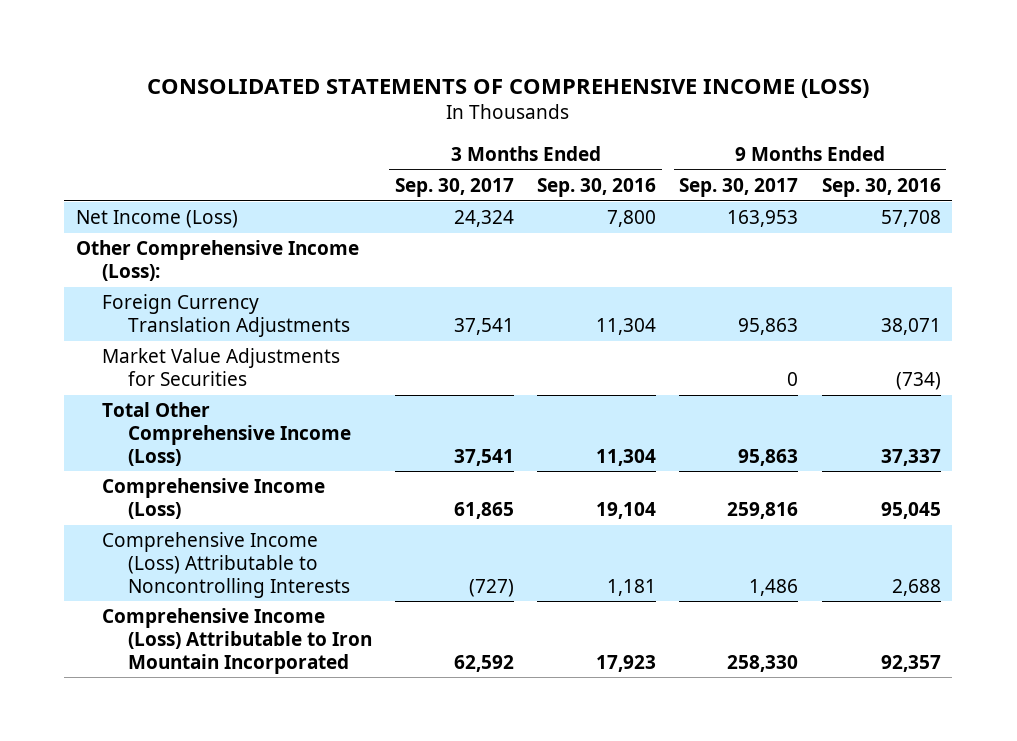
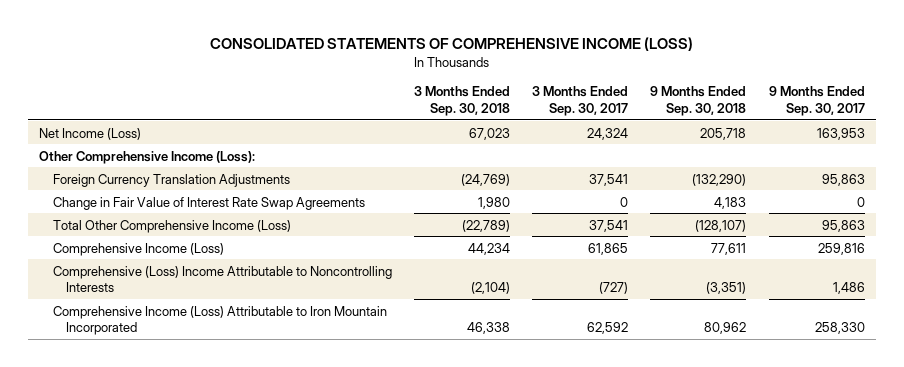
- | 3 Months Ended Sep. 30, 2017 | 3 Months Ended Sep. 30, 2016 | 9 Months Ended Sep. 30, 2017 | 9 Months Ended Sep. 30, 2016
+ | 3 Months Ended Sep. 30, 2018 | 3 Months Ended Sep. 30, 2017 | 9 Months Ended Sep. 30, 2018 | 9 Months Ended Sep. 30, 2017
- Market Value Adjustments for Securities | | | 0 | (734)
+ Change in Fair Value of Interest Rate Swap Agreements | 1,980 | 0 | 4,183 | 0
- Comprehensive Income (Loss) Attributable to Noncontrolling Interests | (727) | 1,181 | 1,486 | 2,688
+ Comprehensive (Loss) Income Attributable to Noncontrolling Interests | (2,104) | (727) | (3,351) | 1,486

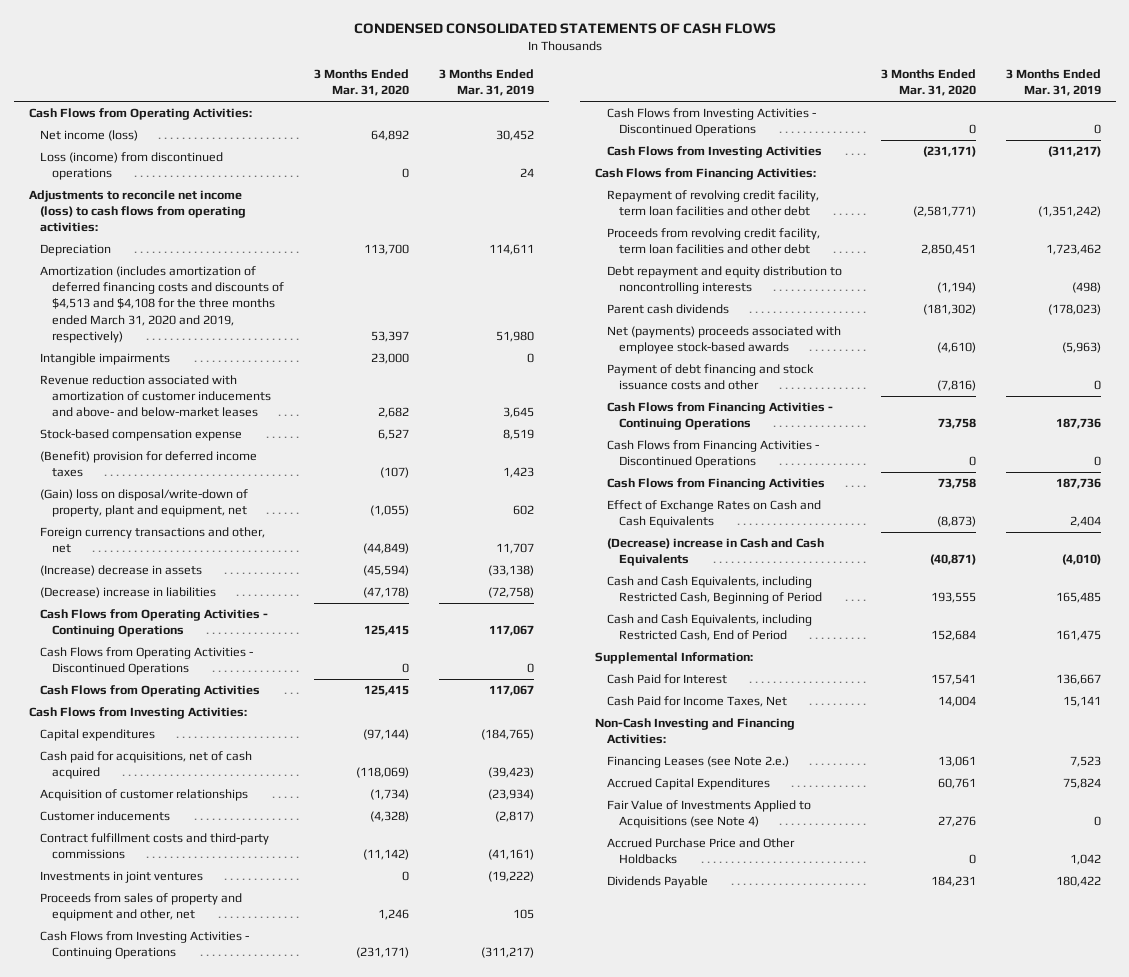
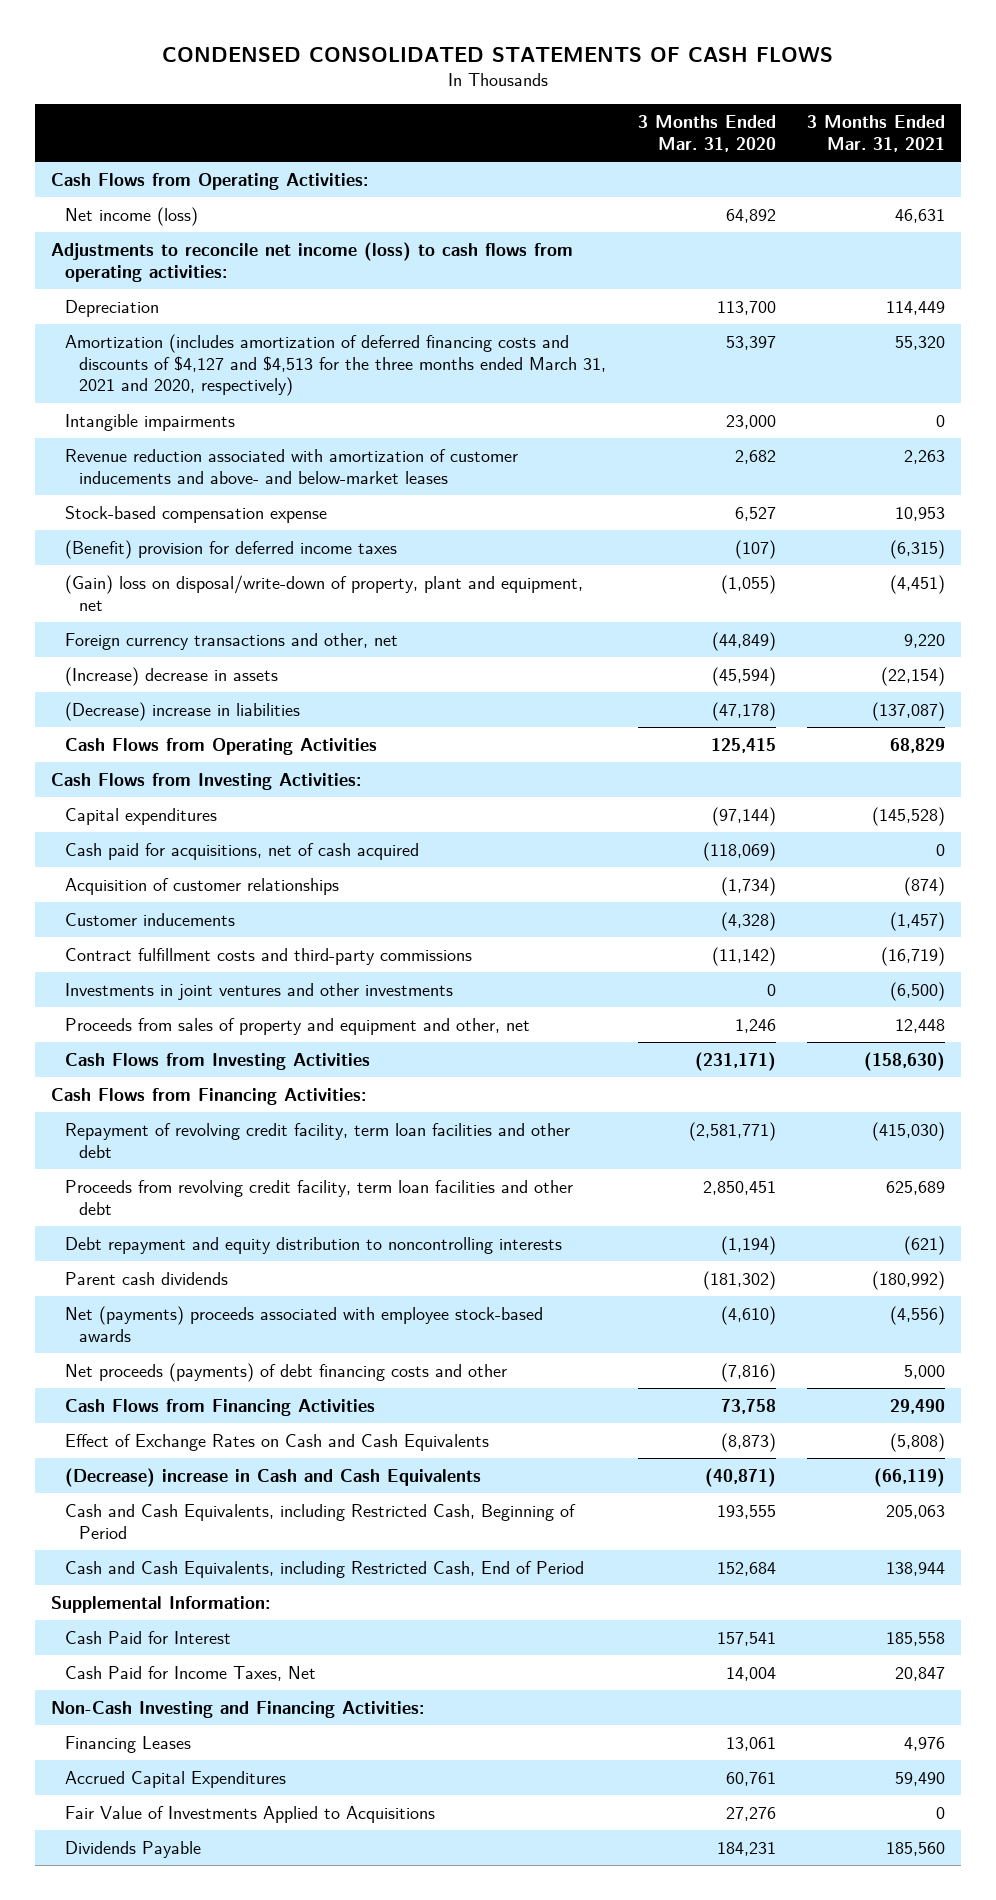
- | 3 Months Ended Mar. 31, 2020 | 3 Months Ended Mar. 31, 2019
+ | 3 Months Ended Mar. 31, 2020 | 3 Months Ended Mar. 31, 2021
- Loss (income) from discontinued operations | 0 | 24
- Amortization (includes amortization of deferred financing costs and discounts of $4,513 and $4,108 for the three months ended March 31, 2020 and 2019, respectively) | 53,397 | 51,980
+ Amortization (includes amortization of deferred financing costs and discounts of $4,127 and $4,513 for the three months ended March 31, 2021 and 2020, respectively) | 53,397 | 55,320
- Cash Flows from Operating Activities - Continuing Operations | 125,415 | 117,067
- Cash Flows from Operating Activities - Discontinued Operations | 0 | 0
- Investments in joint ventures | 0 | (19,222)
+ Investments in joint ventures and other investments | 0 | (6,500)
- Cash Flows from Investing Activities - Continuing Operations | (231,171) | (311,217)
- Cash Flows from Investing Activities - Discontinued Operations | 0 | 0
- Payment of debt financing and stock issuance costs and other | (7,816) | 0
- Cash Flows from Financing Activities - Continuing Operations | 73,758 | 187,736
- Cash Flows from Financing Activities - Discontinued Operations | 0 | 0
+ Net proceeds (payments) of debt financing costs and other | (7,816) | 5,000
- Financing Leases (see Note 2.e.) | 13,061 | 7,523
+ Financing Leases | 13,061 | 4,976
- Fair Value of Investments Applied to Acquisitions (see Note 4) | 27,276 | 0
- Accrued Purchase Price and Other Holdbacks | 0 | 1,042
+ Fair Value of Investments Applied to Acquisitions | 27,276 | 0

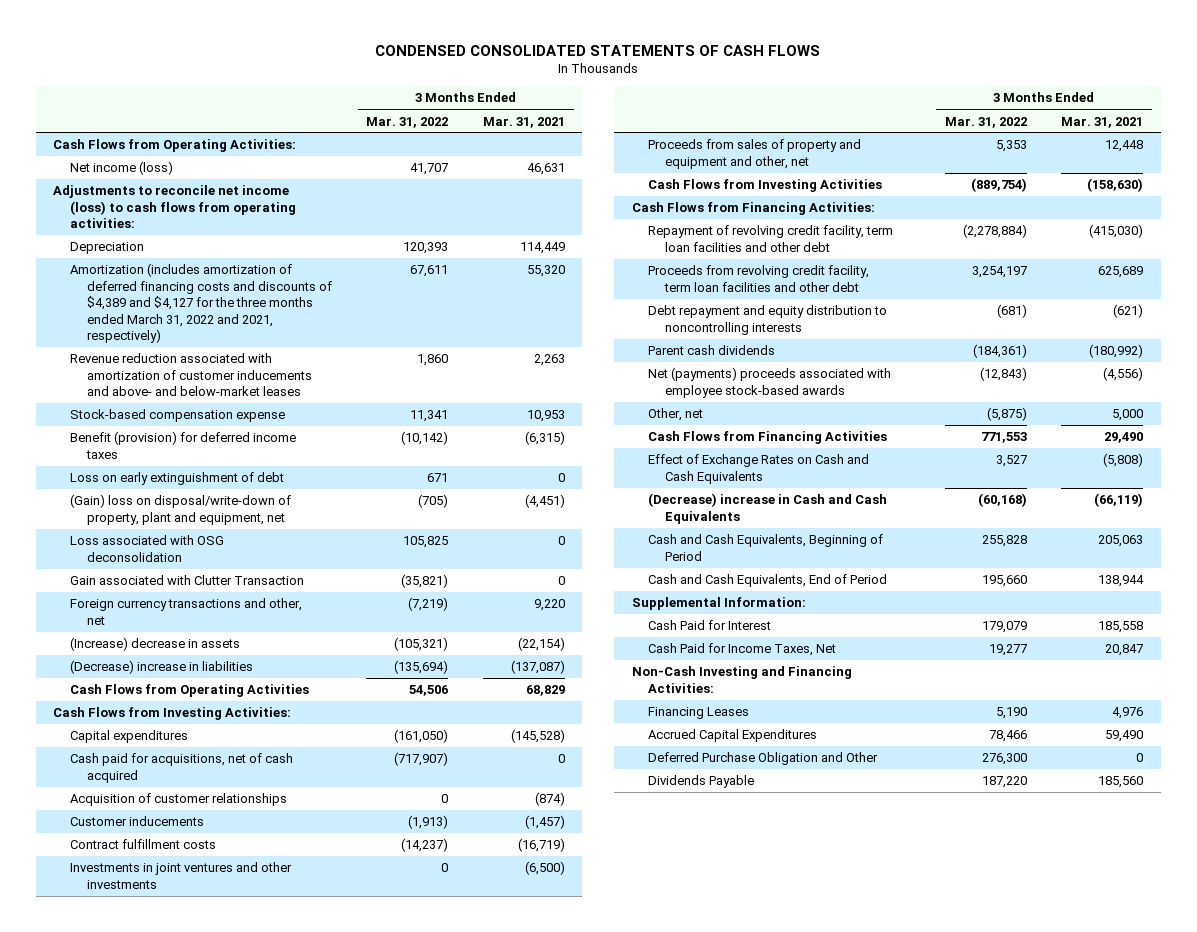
- | 3 Months Ended Mar. 31, 2020 | 3 Months Ended Mar. 31, 2021
+ | 3 Months Ended Mar. 31, 2022 | 3 Months Ended Mar. 31, 2021
- Amortization (includes amortization of deferred financing costs and discounts of $4,127 and $4,513 for the three months ended March 31, 2021 and 2020, respectively) | 53,397 | 55,320
- Intangible impairments | 23,000 | 0
+ Amortization (includes amortization of deferred financing costs and discounts of $4,389 and $4,127 for the three months ended March 31, 2022 and 2021, respectively) | 67,611 | 55,320
- (Benefit) provision for deferred income taxes | (107) | (6,315)
+ Benefit (provision) for deferred income taxes | (10,142) | (6,315)
+ Loss on early extinguishment of debt | 671 | 0
+ Loss associated with OSG deconsolidation | 105,825 | 0
+ Gain associated with Clutter Transaction | (35,821) | 0
- Contract fulfillment costs and third-party commissions | (11,142) | (16,719)
+ Contract fulfillment costs | (14,237) | (16,719)
- Net proceeds (payments) of debt financing costs and other | (7,816) | 5,000
+ Other, net | (5,875) | 5,000
- Cash and Cash Equivalents, including Restricted Cash, Beginning of Period | 193,555 | 205,063
- Cash and Cash Equivalents, including Restricted Cash, End of Period | 152,684 | 138,944
+ Cash and Cash Equivalents, Beginning of Period | 255,828 | 205,063
+ Cash and Cash Equivalents, End of Period | 195,660 | 138,944
- Fair Value of Investments Applied to Acquisitions | 27,276 | 0
+ Deferred Purchase Obligation and Other | 276,300 | 0

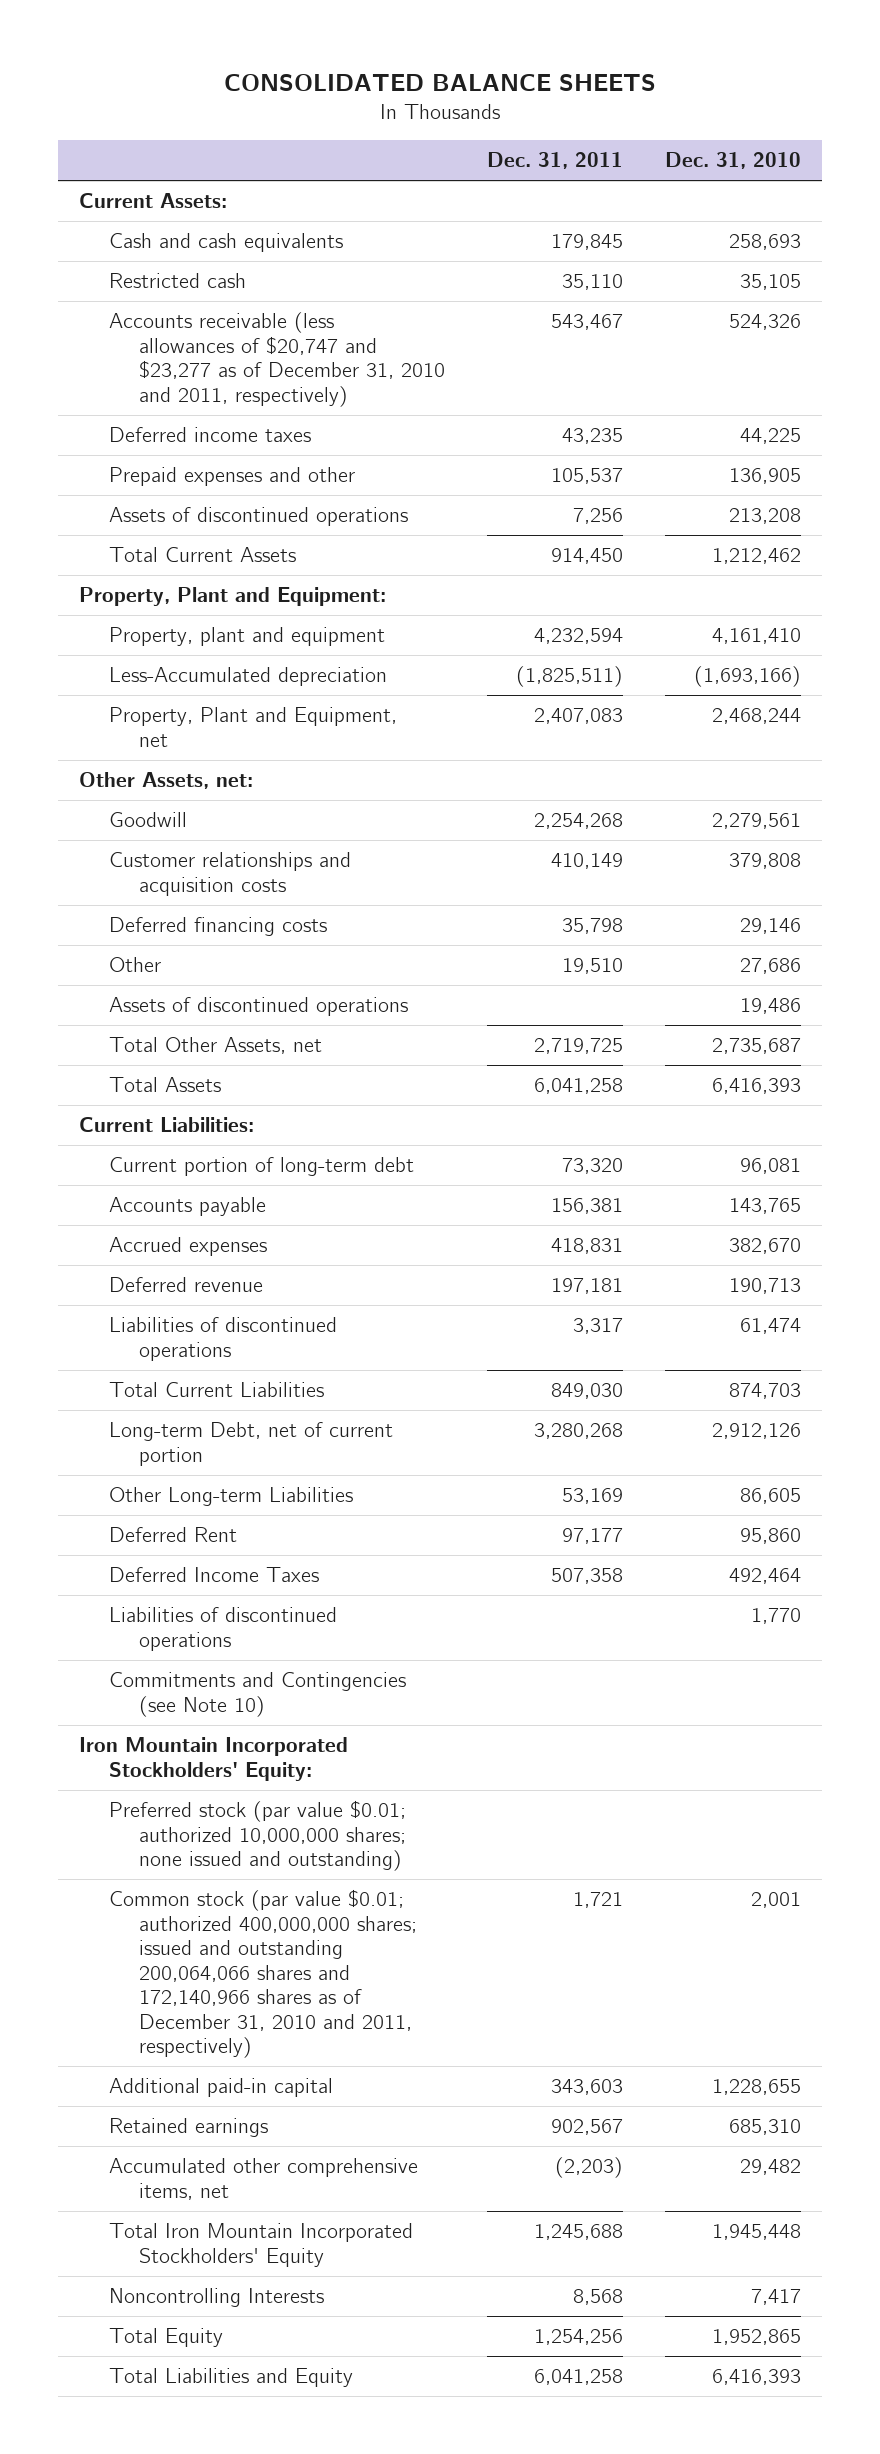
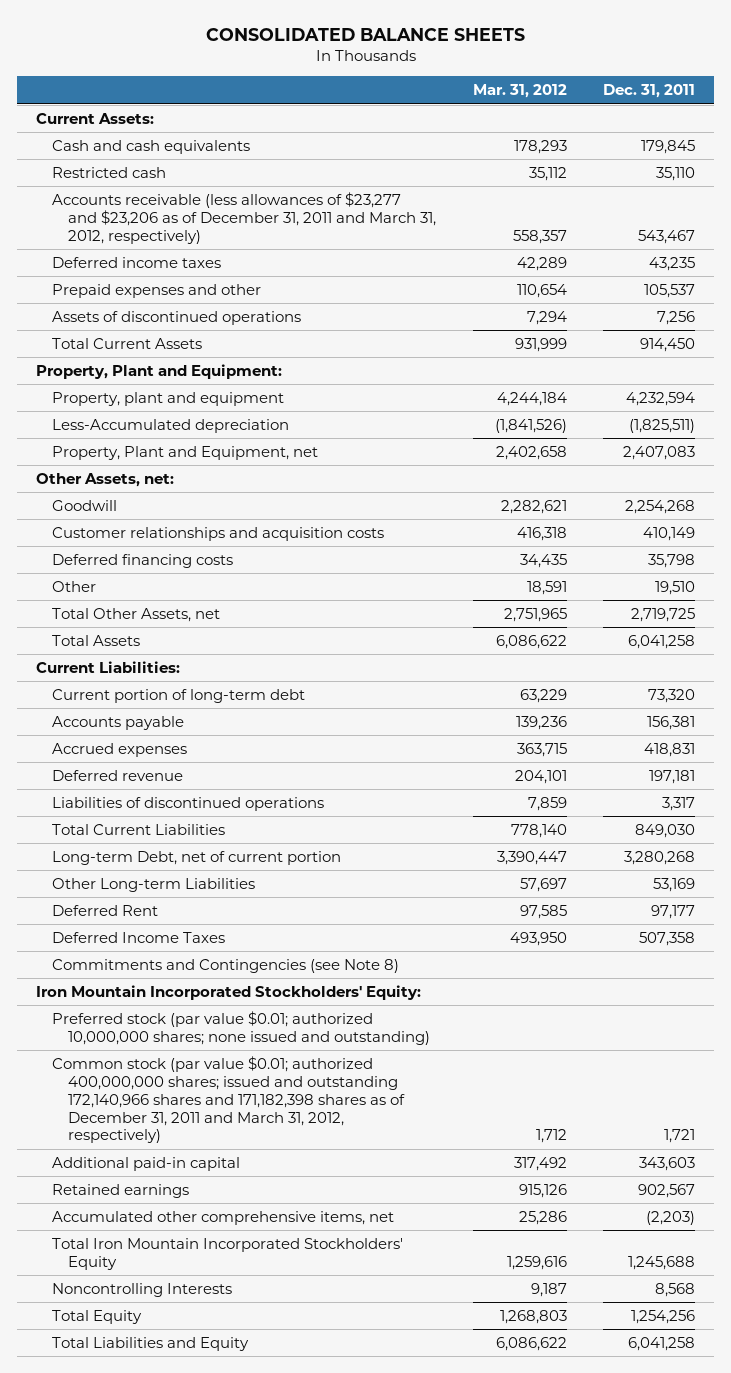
- | Dec. 31, 2011 | Dec. 31, 2010
+ | Mar. 31, 2012 | Dec. 31, 2011
- Accounts receivable (less allowances of $20,747 and $23,277 as of December 31, 2010 and 2011, respectively) | 543,467 | 524,326
+ Accounts receivable (less allowances of $23,277 and $23,206 as of December 31, 2011 and March 31, 2012, respectively) | 558,357 | 543,467
- Assets of discontinued operations | | 19,486
- Liabilities of discontinued operations | | 1,770
- Commitments and Contingencies (see Note 10)
+ Commitments and Contingencies (see Note 8)
- Common stock (par value $0.01; authorized 400,000,000 shares; issued and outstanding 200,064,066 shares and 172,140,966 shares as of December 31, 2010 and 2011, respectively) | 1,721 | 2,001
+ Common stock (par value $0.01; authorized 400,000,000 shares; issued and outstanding 172,140,966 shares and 171,182,398 shares as of December 31, 2011 and March 31, 2012, respectively) | 1,712 | 1,721

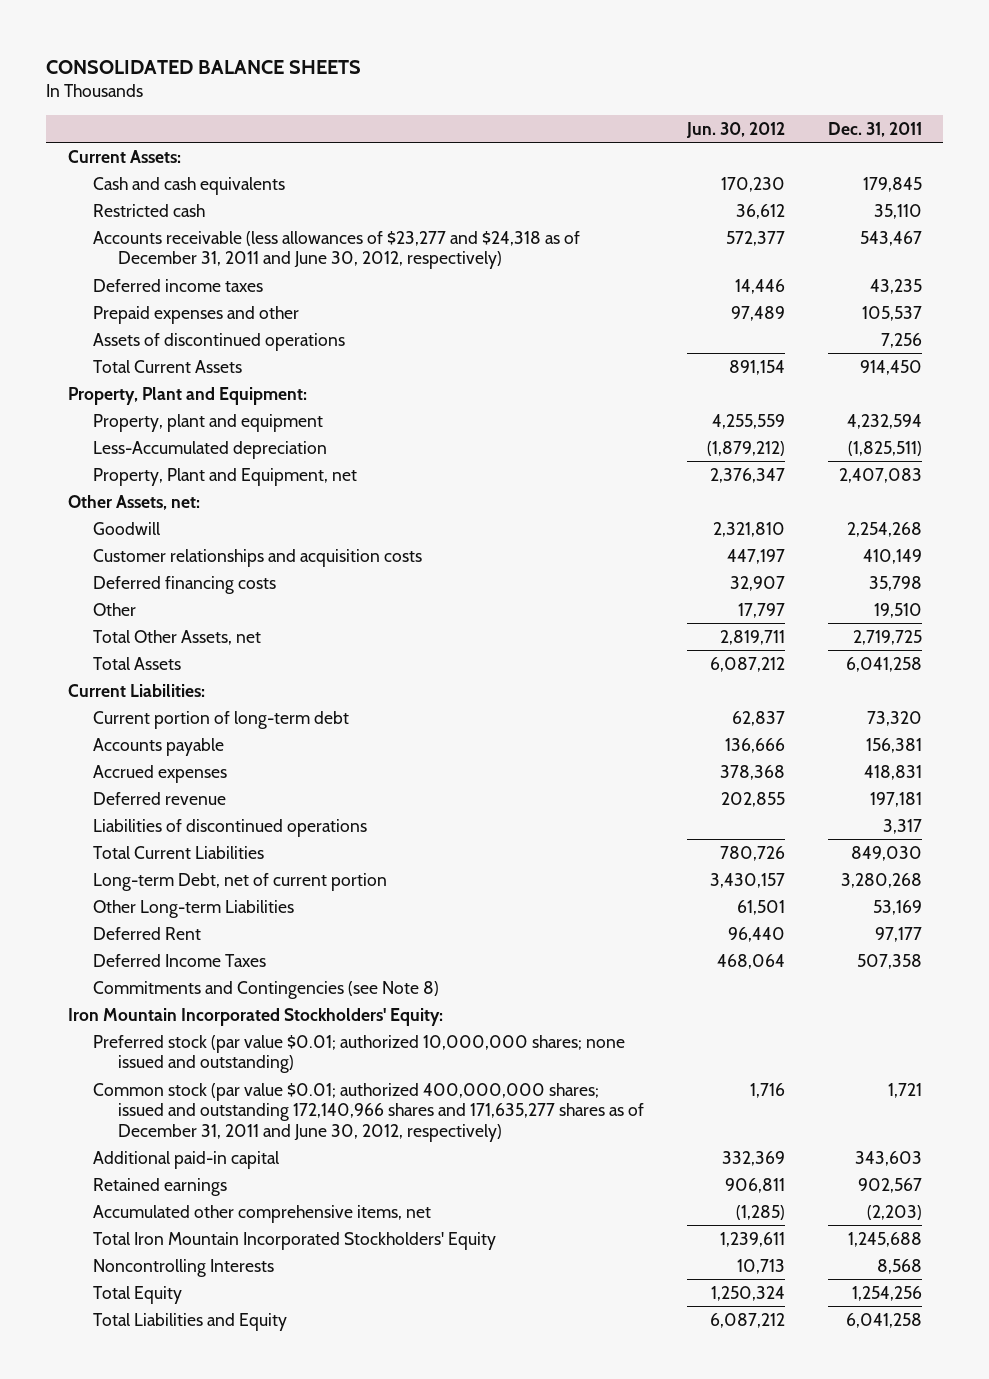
- | Mar. 31, 2012 | Dec. 31, 2011
+ | Jun. 30, 2012 | Dec. 31, 2011
- Accounts receivable (less allowances of $23,277 and $23,206 as of December 31, 2011 and March 31, 2012, respectively) | 558,357 | 543,467
+ Accounts receivable (less allowances of $23,277 and $24,318 as of December 31, 2011 and June 30, 2012, respectively) | 572,377 | 543,467
- Common stock (par value $0.01; authorized 400,000,000 shares; issued and outstanding 172,140,966 shares and 171,182,398 shares as of December 31, 2011 and March 31, 2012, respectively) | 1,712 | 1,721
+ Common stock (par value $0.01; authorized 400,000,000 shares; issued and outstanding 172,140,966 shares and 171,635,277 shares as of December 31, 2011 and June 30, 2012, respectively) | 1,716 | 1,721

